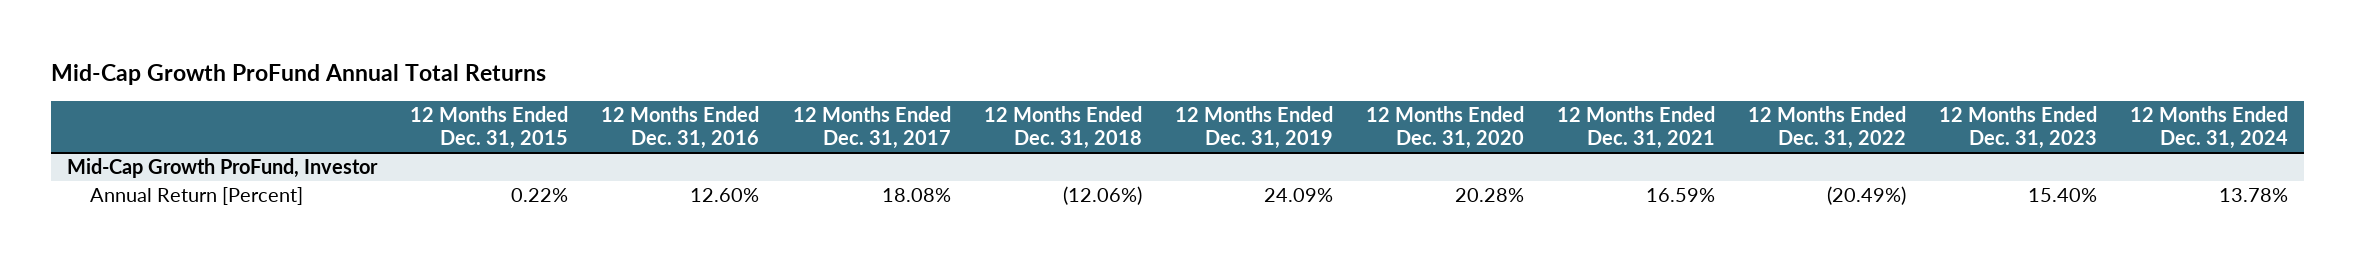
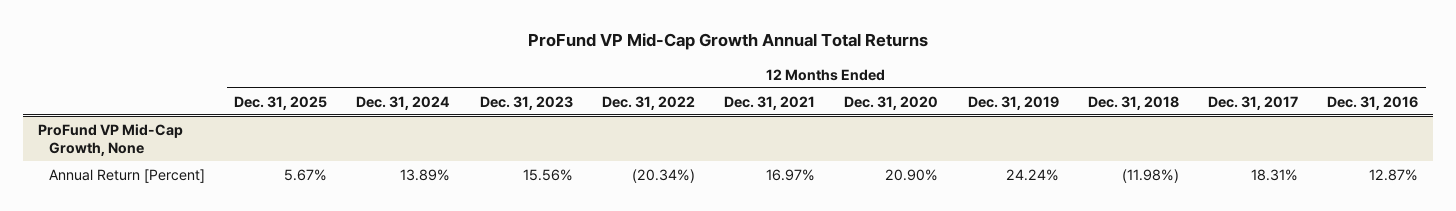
- Mid-Cap Growth ProFund Annual Total Returns
+ ProFund VP Mid-Cap Growth Annual Total Returns
- | 12 Months Ended Dec. 31, 2015 | 12 Months Ended Dec. 31, 2016 | 12 Months Ended Dec. 31, 2017 | 12 Months Ended Dec. 31, 2018 | 12 Months Ended Dec. 31, 2019 | 12 Months Ended Dec. 31, 2020 | 12 Months Ended Dec. 31, 2021 | 12 Months Ended Dec. 31, 2022 | 12 Months Ended Dec. 31, 2023 | 12 Months Ended Dec. 31, 2024
+ | 12 Months Ended Dec. 31, 2025 | 12 Months Ended Dec. 31, 2024 | 12 Months Ended Dec. 31, 2023 | 12 Months Ended Dec. 31, 2022 | 12 Months Ended Dec. 31, 2021 | 12 Months Ended Dec. 31, 2020 | 12 Months Ended Dec. 31, 2019 | 12 Months Ended Dec. 31, 2018 | 12 Months Ended Dec. 31, 2017 | 12 Months Ended Dec. 31, 2016
- Mid-Cap Growth ProFund, Investor
- Annual Return [Percent] | 0.22% | 12.60% | 18.08% | (12.06%) | 24.09% | 20.28% | 16.59% | (20.49%) | 15.40% | 13.78%
+ ProFund VP Mid-Cap Growth, None
+ Annual Return [Percent] | 5.67% | 13.89% | 15.56% | (20.34%) | 16.97% | 20.90% | 24.24% | (11.98%) | 18.31% | 12.87%

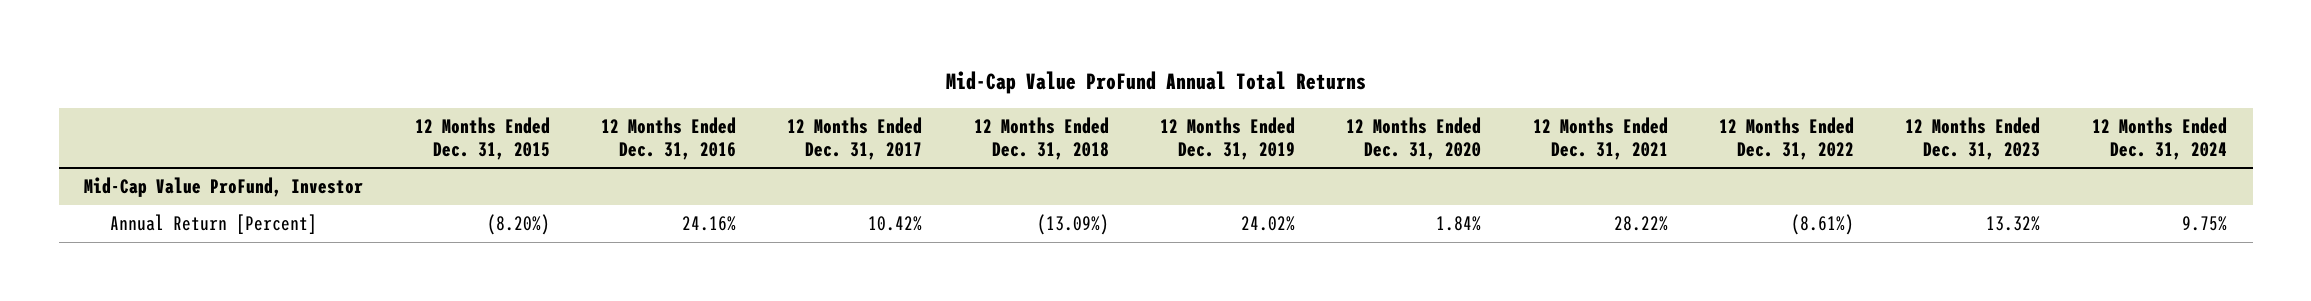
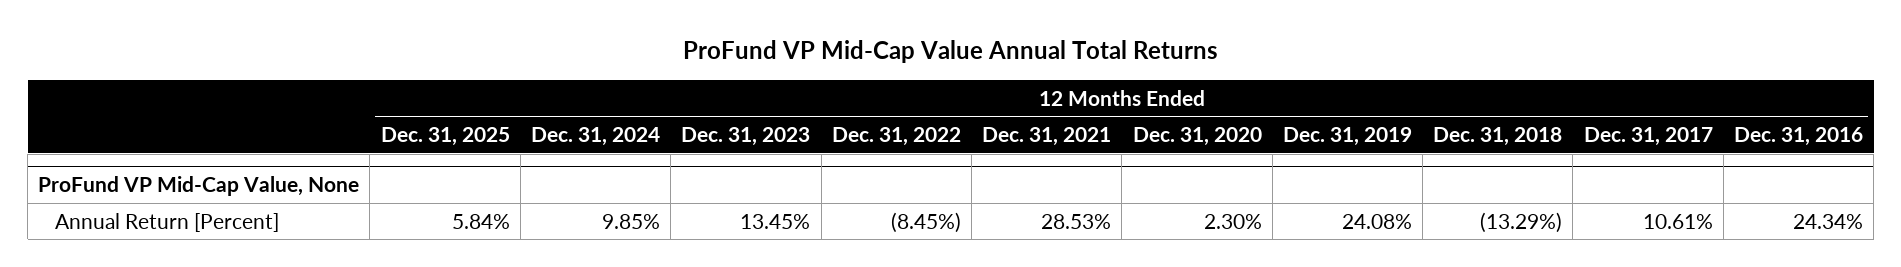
- Mid-Cap Value ProFund Annual Total Returns
+ ProFund VP Mid-Cap Value Annual Total Returns
- | 12 Months Ended Dec. 31, 2015 | 12 Months Ended Dec. 31, 2016 | 12 Months Ended Dec. 31, 2017 | 12 Months Ended Dec. 31, 2018 | 12 Months Ended Dec. 31, 2019 | 12 Months Ended Dec. 31, 2020 | 12 Months Ended Dec. 31, 2021 | 12 Months Ended Dec. 31, 2022 | 12 Months Ended Dec. 31, 2023 | 12 Months Ended Dec. 31, 2024
+ | 12 Months Ended Dec. 31, 2025 | 12 Months Ended Dec. 31, 2024 | 12 Months Ended Dec. 31, 2023 | 12 Months Ended Dec. 31, 2022 | 12 Months Ended Dec. 31, 2021 | 12 Months Ended Dec. 31, 2020 | 12 Months Ended Dec. 31, 2019 | 12 Months Ended Dec. 31, 2018 | 12 Months Ended Dec. 31, 2017 | 12 Months Ended Dec. 31, 2016
- Mid-Cap Value ProFund, Investor
- Annual Return [Percent] | (8.20%) | 24.16% | 10.42% | (13.09%) | 24.02% | 1.84% | 28.22% | (8.61%) | 13.32% | 9.75%
+ ProFund VP Mid-Cap Value, None
+ Annual Return [Percent] | 5.84% | 9.85% | 13.45% | (8.45%) | 28.53% | 2.30% | 24.08% | (13.29%) | 10.61% | 24.34%

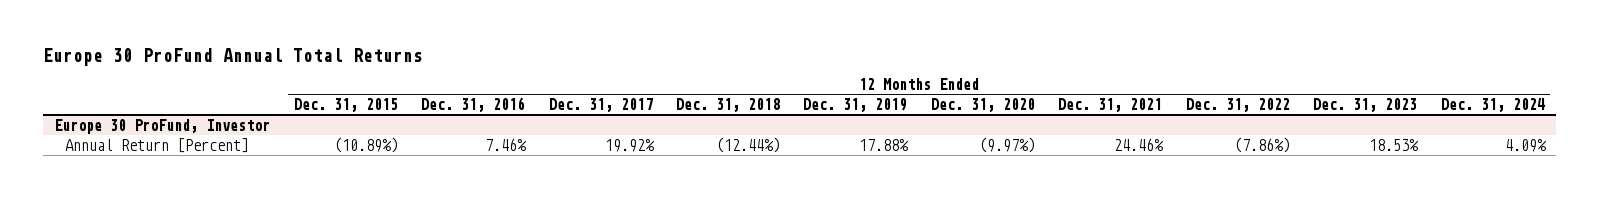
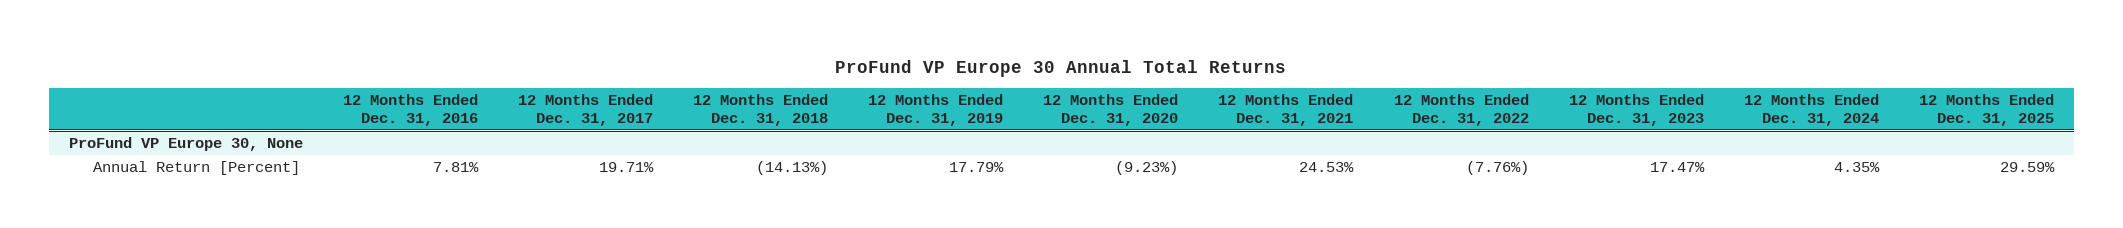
- Europe 30 ProFund Annual Total Returns
+ ProFund VP Europe 30 Annual Total Returns
- | 12 Months Ended Dec. 31, 2015 | 12 Months Ended Dec. 31, 2016 | 12 Months Ended Dec. 31, 2017 | 12 Months Ended Dec. 31, 2018 | 12 Months Ended Dec. 31, 2019 | 12 Months Ended Dec. 31, 2020 | 12 Months Ended Dec. 31, 2021 | 12 Months Ended Dec. 31, 2022 | 12 Months Ended Dec. 31, 2023 | 12 Months Ended Dec. 31, 2024
+ | 12 Months Ended Dec. 31, 2016 | 12 Months Ended Dec. 31, 2017 | 12 Months Ended Dec. 31, 2018 | 12 Months Ended Dec. 31, 2019 | 12 Months Ended Dec. 31, 2020 | 12 Months Ended Dec. 31, 2021 | 12 Months Ended Dec. 31, 2022 | 12 Months Ended Dec. 31, 2023 | 12 Months Ended Dec. 31, 2024 | 12 Months Ended Dec. 31, 2025
- Europe 30 ProFund, Investor
- Annual Return [Percent] | (10.89%) | 7.46% | 19.92% | (12.44%) | 17.88% | (9.97%) | 24.46% | (7.86%) | 18.53% | 4.09%
+ ProFund VP Europe 30, None
+ Annual Return [Percent] | 7.81% | 19.71% | (14.13%) | 17.79% | (9.23%) | 24.53% | (7.76%) | 17.47% | 4.35% | 29.59%

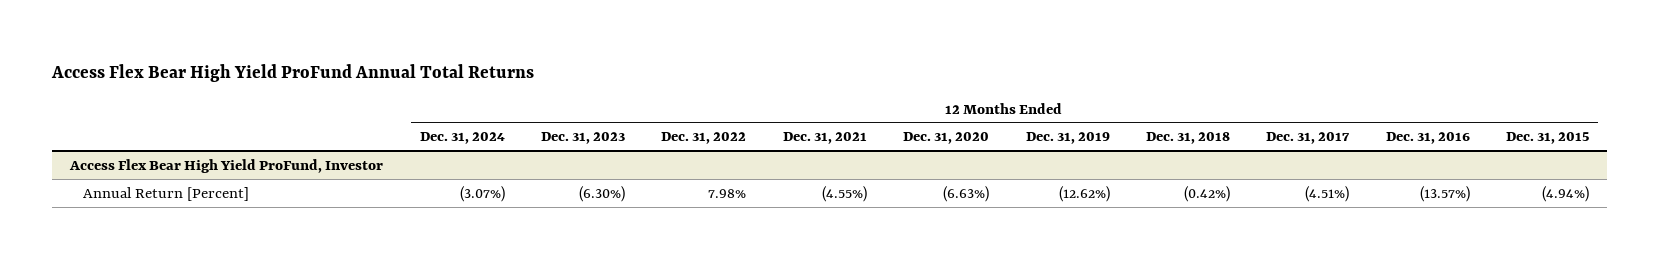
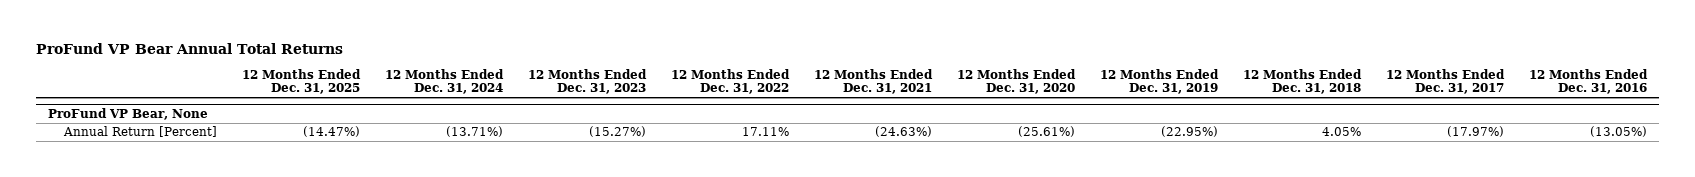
- Access Flex Bear High Yield ProFund Annual Total Returns
+ ProFund VP Bear Annual Total Returns
- | 12 Months Ended Dec. 31, 2024 | 12 Months Ended Dec. 31, 2023 | 12 Months Ended Dec. 31, 2022 | 12 Months Ended Dec. 31, 2021 | 12 Months Ended Dec. 31, 2020 | 12 Months Ended Dec. 31, 2019 | 12 Months Ended Dec. 31, 2018 | 12 Months Ended Dec. 31, 2017 | 12 Months Ended Dec. 31, 2016 | 12 Months Ended Dec. 31, 2015
+ | 12 Months Ended Dec. 31, 2025 | 12 Months Ended Dec. 31, 2024 | 12 Months Ended Dec. 31, 2023 | 12 Months Ended Dec. 31, 2022 | 12 Months Ended Dec. 31, 2021 | 12 Months Ended Dec. 31, 2020 | 12 Months Ended Dec. 31, 2019 | 12 Months Ended Dec. 31, 2018 | 12 Months Ended Dec. 31, 2017 | 12 Months Ended Dec. 31, 2016
- Access Flex Bear High Yield ProFund, Investor
- Annual Return [Percent] | (3.07%) | (6.30%) | 7.98% | (4.55%) | (6.63%) | (12.62%) | (0.42%) | (4.51%) | (13.57%) | (4.94%)
+ ProFund VP Bear, None
+ Annual Return [Percent] | (14.47%) | (13.71%) | (15.27%) | 17.11% | (24.63%) | (25.61%) | (22.95%) | 4.05% | (17.97%) | (13.05%)

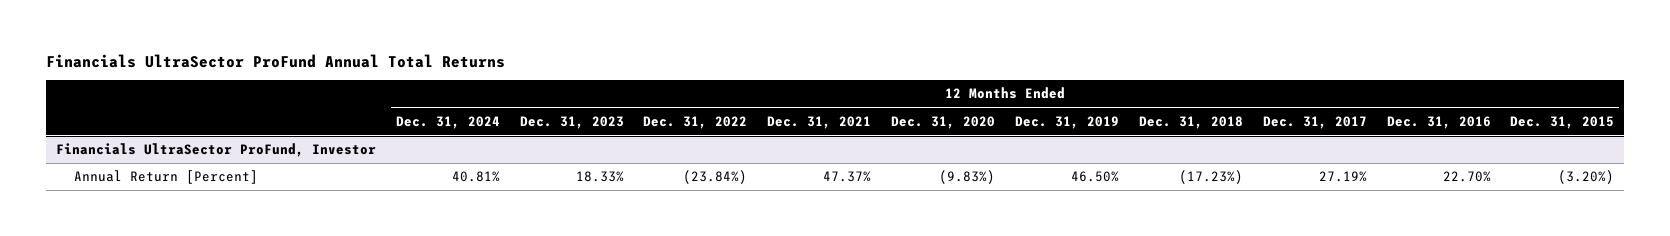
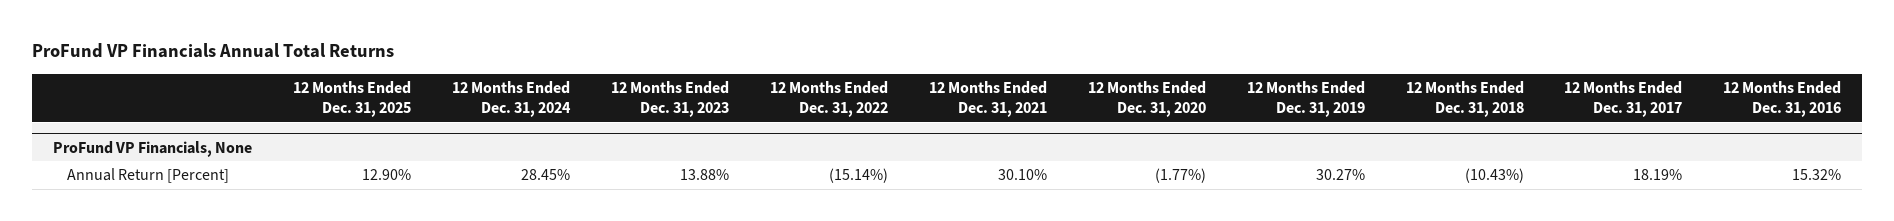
- Financials UltraSector ProFund Annual Total Returns
+ ProFund VP Financials Annual Total Returns
- | 12 Months Ended Dec. 31, 2024 | 12 Months Ended Dec. 31, 2023 | 12 Months Ended Dec. 31, 2022 | 12 Months Ended Dec. 31, 2021 | 12 Months Ended Dec. 31, 2020 | 12 Months Ended Dec. 31, 2019 | 12 Months Ended Dec. 31, 2018 | 12 Months Ended Dec. 31, 2017 | 12 Months Ended Dec. 31, 2016 | 12 Months Ended Dec. 31, 2015
+ | 12 Months Ended Dec. 31, 2025 | 12 Months Ended Dec. 31, 2024 | 12 Months Ended Dec. 31, 2023 | 12 Months Ended Dec. 31, 2022 | 12 Months Ended Dec. 31, 2021 | 12 Months Ended Dec. 31, 2020 | 12 Months Ended Dec. 31, 2019 | 12 Months Ended Dec. 31, 2018 | 12 Months Ended Dec. 31, 2017 | 12 Months Ended Dec. 31, 2016
- Financials UltraSector ProFund, Investor
- Annual Return [Percent] | 40.81% | 18.33% | (23.84%) | 47.37% | (9.83%) | 46.50% | (17.23%) | 27.19% | 22.70% | (3.20%)
+ ProFund VP Financials, None
+ Annual Return [Percent] | 12.90% | 28.45% | 13.88% | (15.14%) | 30.10% | (1.77%) | 30.27% | (10.43%) | 18.19% | 15.32%

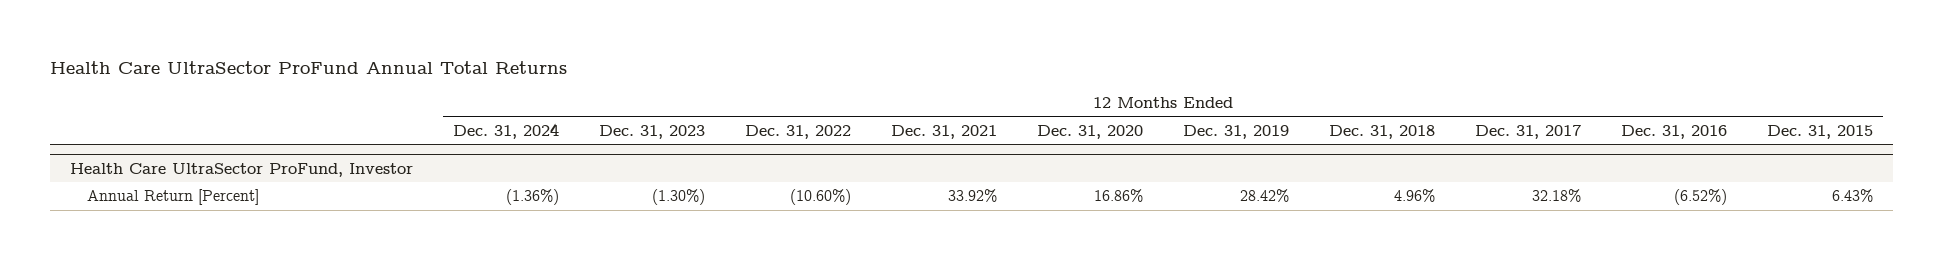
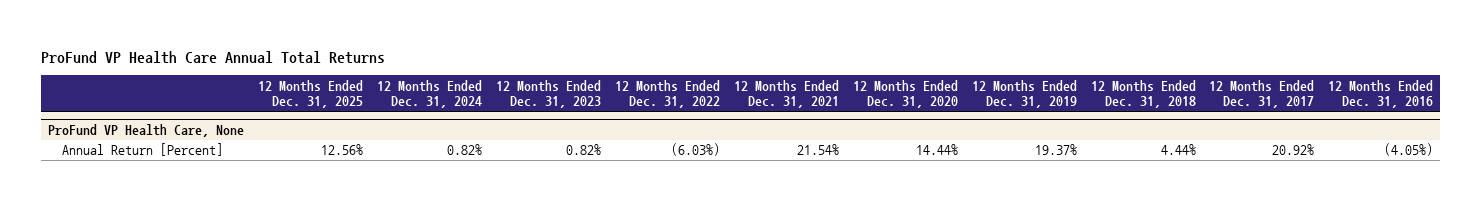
- Health Care UltraSector ProFund Annual Total Returns
+ ProFund VP Health Care Annual Total Returns
- | 12 Months Ended Dec. 31, 2024 | 12 Months Ended Dec. 31, 2023 | 12 Months Ended Dec. 31, 2022 | 12 Months Ended Dec. 31, 2021 | 12 Months Ended Dec. 31, 2020 | 12 Months Ended Dec. 31, 2019 | 12 Months Ended Dec. 31, 2018 | 12 Months Ended Dec. 31, 2017 | 12 Months Ended Dec. 31, 2016 | 12 Months Ended Dec. 31, 2015
+ | 12 Months Ended Dec. 31, 2025 | 12 Months Ended Dec. 31, 2024 | 12 Months Ended Dec. 31, 2023 | 12 Months Ended Dec. 31, 2022 | 12 Months Ended Dec. 31, 2021 | 12 Months Ended Dec. 31, 2020 | 12 Months Ended Dec. 31, 2019 | 12 Months Ended Dec. 31, 2018 | 12 Months Ended Dec. 31, 2017 | 12 Months Ended Dec. 31, 2016
- Health Care UltraSector ProFund, Investor
- Annual Return [Percent] | (1.36%) | (1.30%) | (10.60%) | 33.92% | 16.86% | 28.42% | 4.96% | 32.18% | (6.52%) | 6.43%
+ ProFund VP Health Care, None
+ Annual Return [Percent] | 12.56% | 0.82% | 0.82% | (6.03%) | 21.54% | 14.44% | 19.37% | 4.44% | 20.92% | (4.05%)

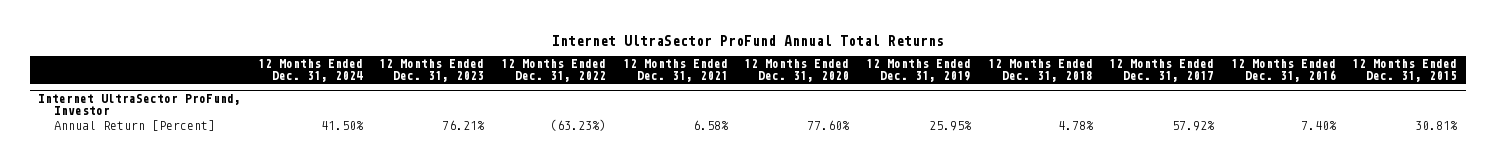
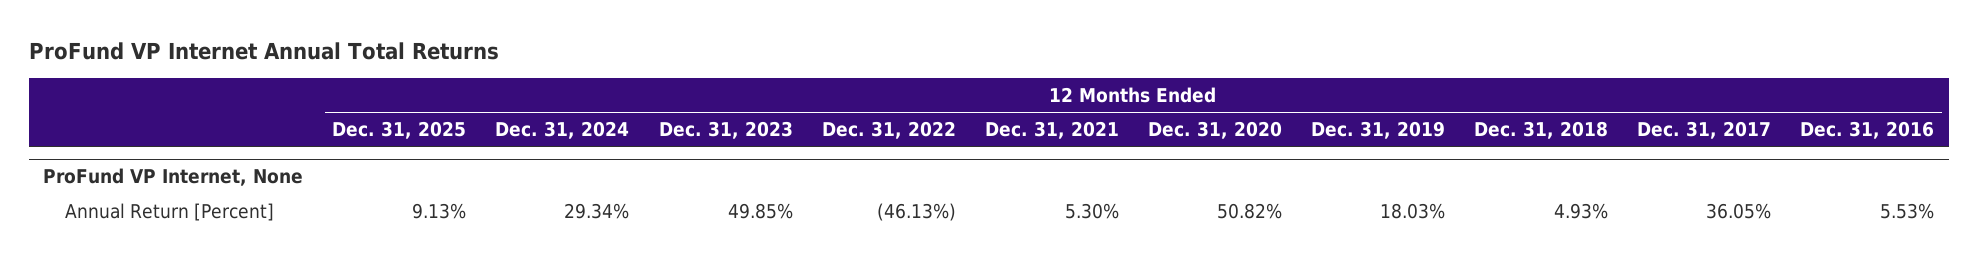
- Internet UltraSector ProFund Annual Total Returns
+ ProFund VP Internet Annual Total Returns
- | 12 Months Ended Dec. 31, 2024 | 12 Months Ended Dec. 31, 2023 | 12 Months Ended Dec. 31, 2022 | 12 Months Ended Dec. 31, 2021 | 12 Months Ended Dec. 31, 2020 | 12 Months Ended Dec. 31, 2019 | 12 Months Ended Dec. 31, 2018 | 12 Months Ended Dec. 31, 2017 | 12 Months Ended Dec. 31, 2016 | 12 Months Ended Dec. 31, 2015
+ | 12 Months Ended Dec. 31, 2025 | 12 Months Ended Dec. 31, 2024 | 12 Months Ended Dec. 31, 2023 | 12 Months Ended Dec. 31, 2022 | 12 Months Ended Dec. 31, 2021 | 12 Months Ended Dec. 31, 2020 | 12 Months Ended Dec. 31, 2019 | 12 Months Ended Dec. 31, 2018 | 12 Months Ended Dec. 31, 2017 | 12 Months Ended Dec. 31, 2016
- Internet UltraSector ProFund, Investor
- Annual Return [Percent] | 41.50% | 76.21% | (63.23%) | 6.58% | 77.60% | 25.95% | 4.78% | 57.92% | 7.40% | 30.81%
+ ProFund VP Internet, None
+ Annual Return [Percent] | 9.13% | 29.34% | 49.85% | (46.13%) | 5.30% | 50.82% | 18.03% | 4.93% | 36.05% | 5.53%

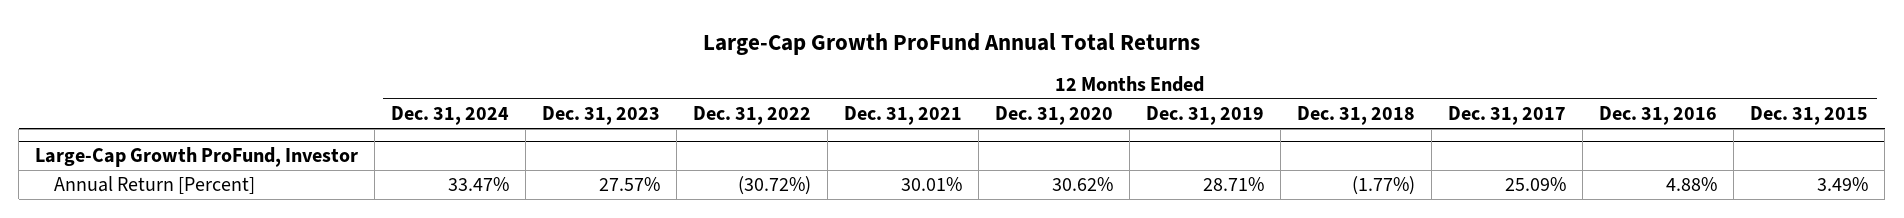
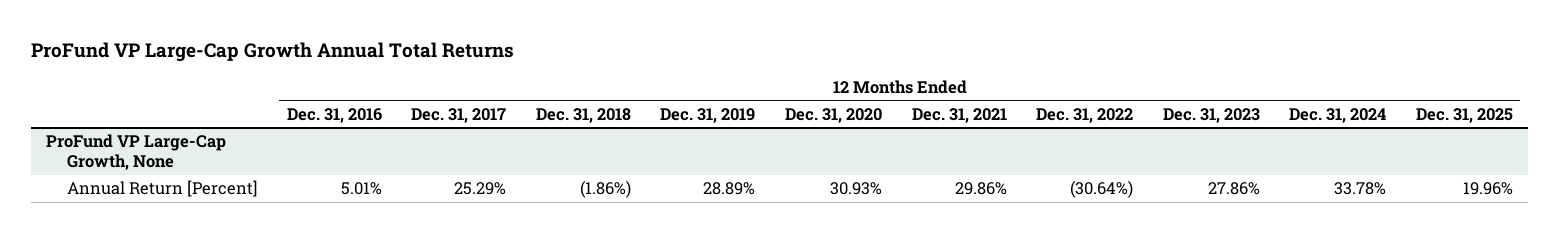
- Large-Cap Growth ProFund Annual Total Returns
+ ProFund VP Large-Cap Growth Annual Total Returns
- | 12 Months Ended Dec. 31, 2024 | 12 Months Ended Dec. 31, 2023 | 12 Months Ended Dec. 31, 2022 | 12 Months Ended Dec. 31, 2021 | 12 Months Ended Dec. 31, 2020 | 12 Months Ended Dec. 31, 2019 | 12 Months Ended Dec. 31, 2018 | 12 Months Ended Dec. 31, 2017 | 12 Months Ended Dec. 31, 2016 | 12 Months Ended Dec. 31, 2015
+ | 12 Months Ended Dec. 31, 2016 | 12 Months Ended Dec. 31, 2017 | 12 Months Ended Dec. 31, 2018 | 12 Months Ended Dec. 31, 2019 | 12 Months Ended Dec. 31, 2020 | 12 Months Ended Dec. 31, 2021 | 12 Months Ended Dec. 31, 2022 | 12 Months Ended Dec. 31, 2023 | 12 Months Ended Dec. 31, 2024 | 12 Months Ended Dec. 31, 2025
- Large-Cap Growth ProFund, Investor
- Annual Return [Percent] | 33.47% | 27.57% | (30.72%) | 30.01% | 30.62% | 28.71% | (1.77%) | 25.09% | 4.88% | 3.49%
+ ProFund VP Large-Cap Growth, None
+ Annual Return [Percent] | 5.01% | 25.29% | (1.86%) | 28.89% | 30.93% | 29.86% | (30.64%) | 27.86% | 33.78% | 19.96%

